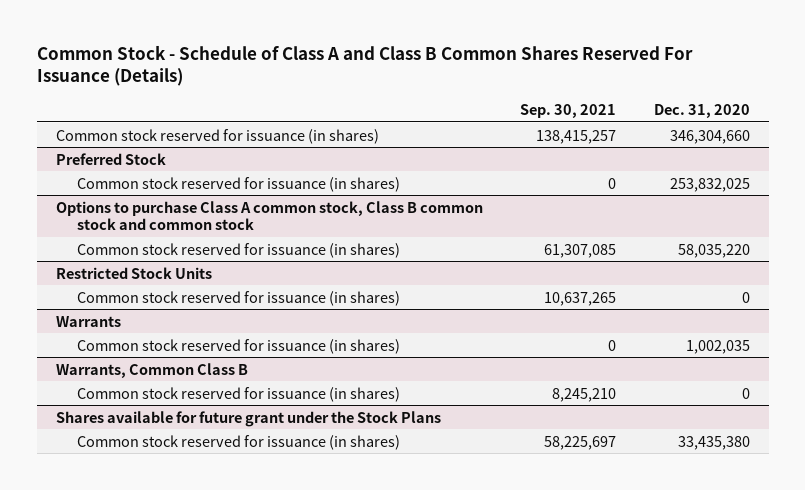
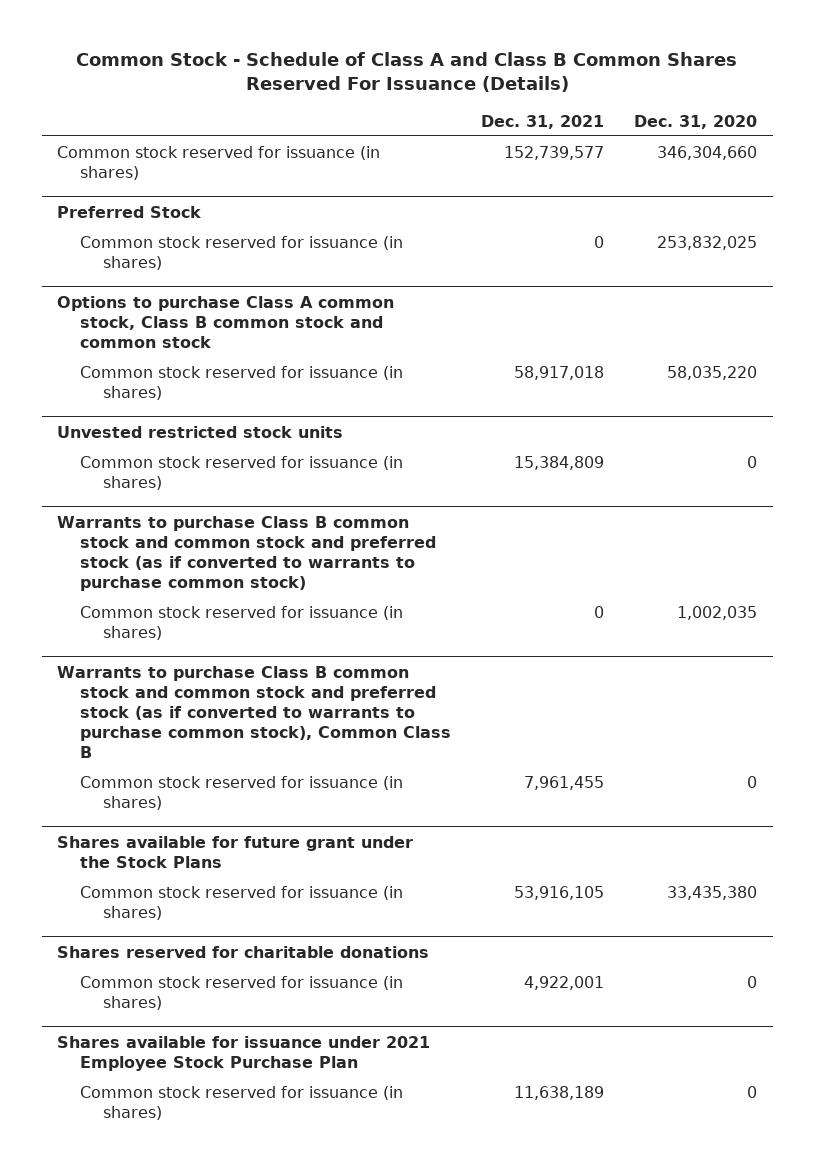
- | Sep. 30, 2021 | Dec. 31, 2020
+ | Dec. 31, 2021 | Dec. 31, 2020
- Restricted Stock Units
+ Unvested restricted stock units
- Warrants
+ Warrants to purchase Class B common stock and common stock and preferred stock (as if converted to warrants to purchase common stock)
- Warrants, Common Class B
+ Warrants to purchase Class B common stock and common stock and preferred stock (as if converted to warrants to purchase common stock), Common Class B
+ Shares reserved for charitable donations
+ Common stock reserved for issuance (in shares) | 4,922,001 | 0
+ Shares available for issuance under 2021 Employee Stock Purchase Plan
+ Common stock reserved for issuance (in shares) | 11,638,189 | 0

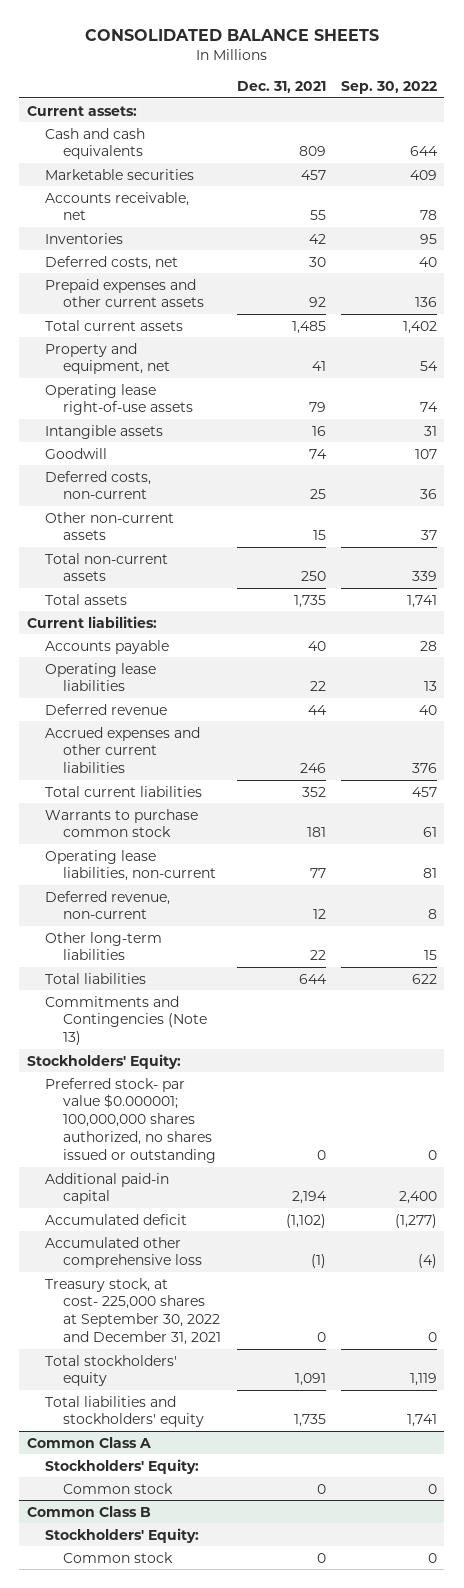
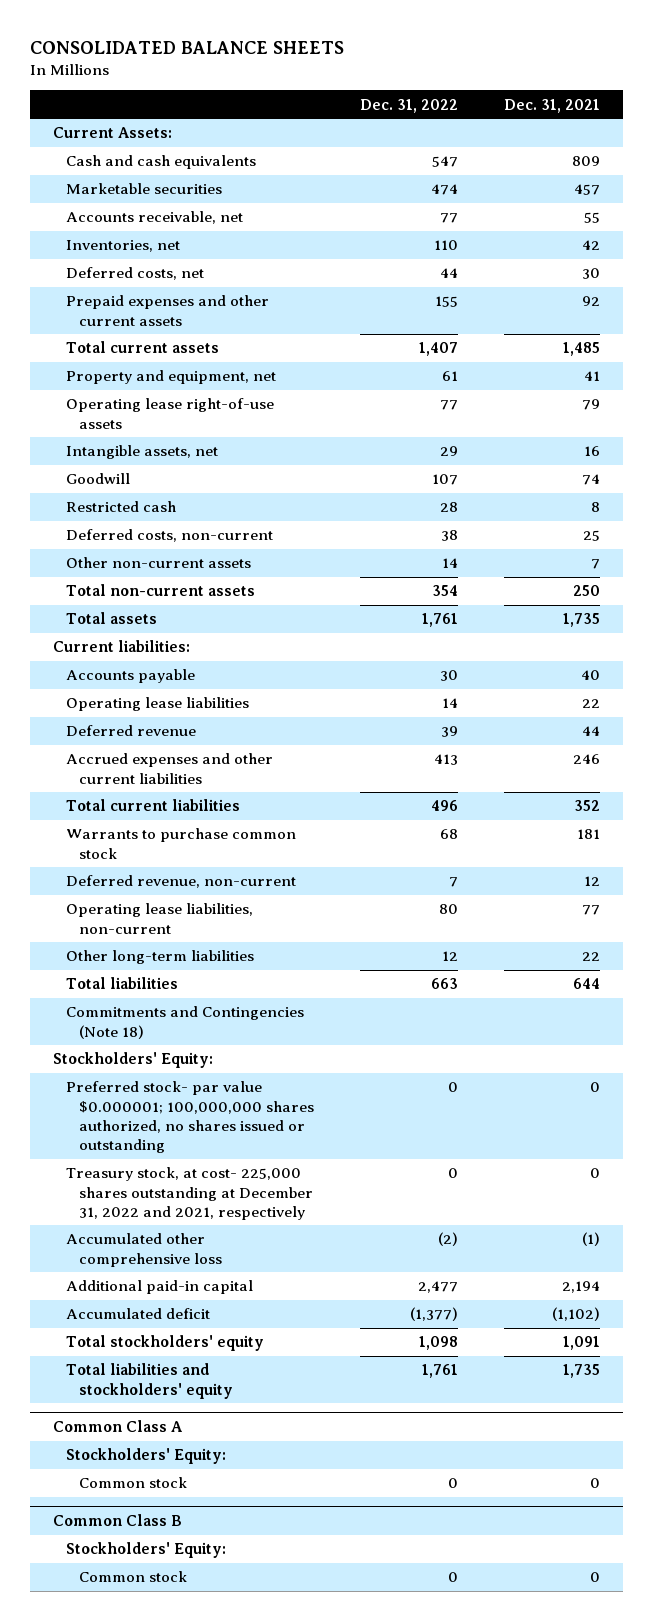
- | Dec. 31, 2021 | Sep. 30, 2022
+ | Dec. 31, 2022 | Dec. 31, 2021
- Current assets:
+ Current Assets:
- Inventories | 42 | 95
+ Inventories, net | 110 | 42
- Intangible assets | 16 | 31
+ Intangible assets, net | 29 | 16
+ Restricted cash | 28 | 8
- Other non-current assets | 15 | 37
+ Other non-current assets | 14 | 7
moved down: Operating lease liabilities, non-current | 80 | 77
- Commitments and Contingencies (Note 13)
+ Commitments and Contingencies (Note 18)
+ Treasury stock, at cost- 225,000 shares outstanding at December 31, 2022 and 2021, respectively | 0 | 0
moved up: Accumulated other comprehensive loss | (2) | (1)
- Treasury stock, at cost- 225,000 shares at September 30, 2022 and December 31, 2021 | 0 | 0

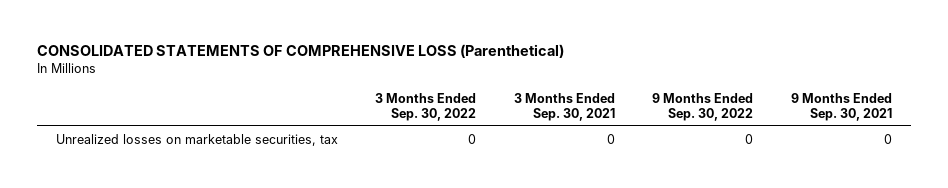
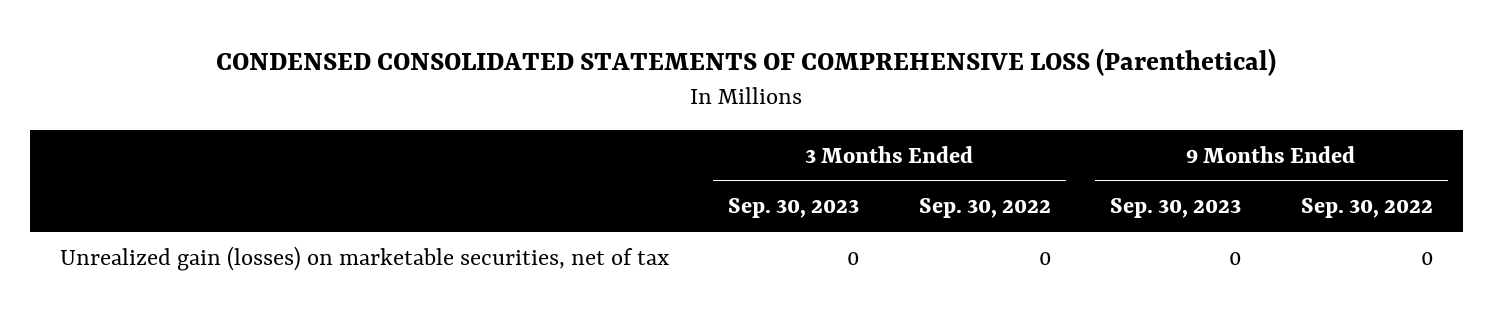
- CONSOLIDATED STATEMENTS OF COMPREHENSIVE LOSS (Parenthetical)
+ CONDENSED CONSOLIDATED STATEMENTS OF COMPREHENSIVE LOSS (Parenthetical)
- | 3 Months Ended Sep. 30, 2022 | 3 Months Ended Sep. 30, 2021 | 9 Months Ended Sep. 30, 2022 | 9 Months Ended Sep. 30, 2021
+ | 3 Months Ended Sep. 30, 2023 | 3 Months Ended Sep. 30, 2022 | 9 Months Ended Sep. 30, 2023 | 9 Months Ended Sep. 30, 2022
- Unrealized losses on marketable securities, tax | 0 | 0 | 0 | 0
+ Unrealized gain (losses) on marketable securities, net of tax | 0 | 0 | 0 | 0

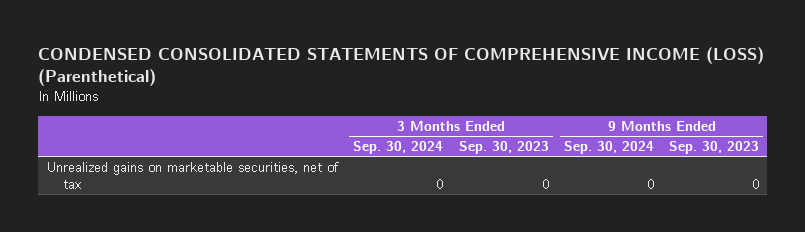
- CONDENSED CONSOLIDATED STATEMENTS OF COMPREHENSIVE LOSS (Parenthetical)
+ CONDENSED CONSOLIDATED STATEMENTS OF COMPREHENSIVE INCOME (LOSS) (Parenthetical)
- | 3 Months Ended Sep. 30, 2023 | 3 Months Ended Sep. 30, 2022 | 9 Months Ended Sep. 30, 2023 | 9 Months Ended Sep. 30, 2022
+ | 3 Months Ended Sep. 30, 2024 | 3 Months Ended Sep. 30, 2023 | 9 Months Ended Sep. 30, 2024 | 9 Months Ended Sep. 30, 2023
- Unrealized gain (losses) on marketable securities, net of tax | 0 | 0 | 0 | 0
+ Unrealized gains on marketable securities, net of tax | 0 | 0 | 0 | 0

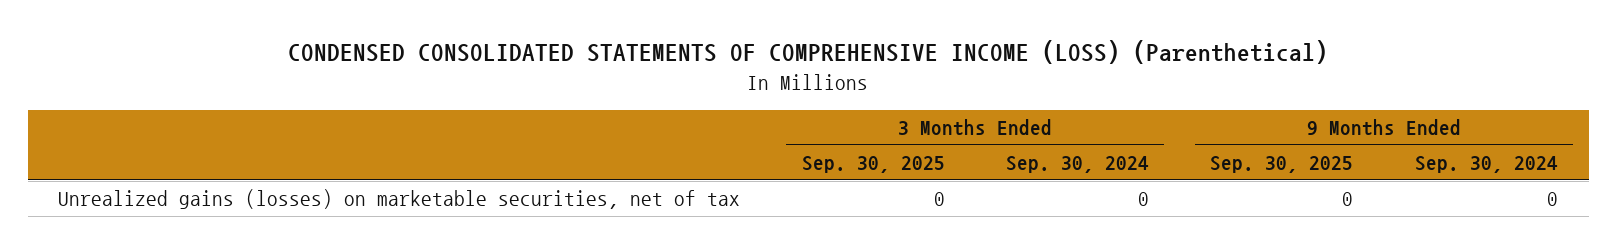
- | 3 Months Ended Sep. 30, 2024 | 3 Months Ended Sep. 30, 2023 | 9 Months Ended Sep. 30, 2024 | 9 Months Ended Sep. 30, 2023
+ | 3 Months Ended Sep. 30, 2025 | 3 Months Ended Sep. 30, 2024 | 9 Months Ended Sep. 30, 2025 | 9 Months Ended Sep. 30, 2024
- Unrealized gains on marketable securities, net of tax | 0 | 0 | 0 | 0
+ Unrealized gains (losses) on marketable securities, net of tax | 0 | 0 | 0 | 0

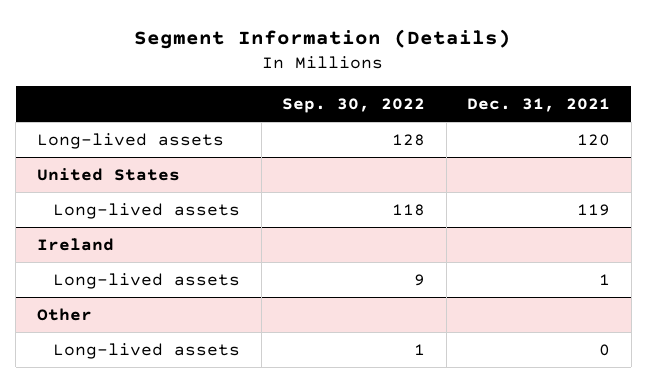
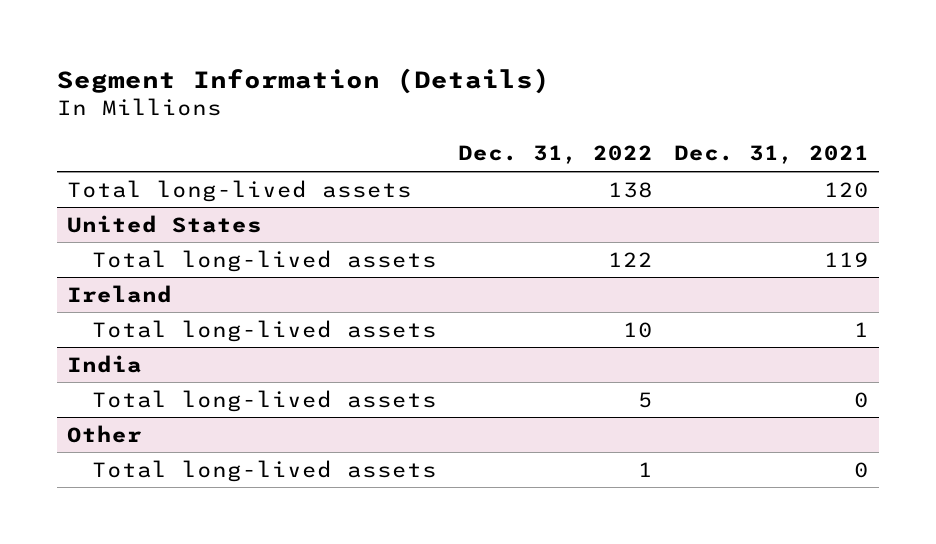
- | Sep. 30, 2022 | Dec. 31, 2021
+ | Dec. 31, 2022 | Dec. 31, 2021
- Long-lived assets | 128 | 120
+ Total long-lived assets | 138 | 120
@ United States
- Long-lived assets | 118 | 119
+ Total long-lived assets | 122 | 119
@ Ireland
- Long-lived assets | 9 | 1
+ Total long-lived assets | 10 | 1
+ India
+ Total long-lived assets | 5 | 0
@ Other
- Long-lived assets | 1 | 0
+ Total long-lived assets | 1 | 0

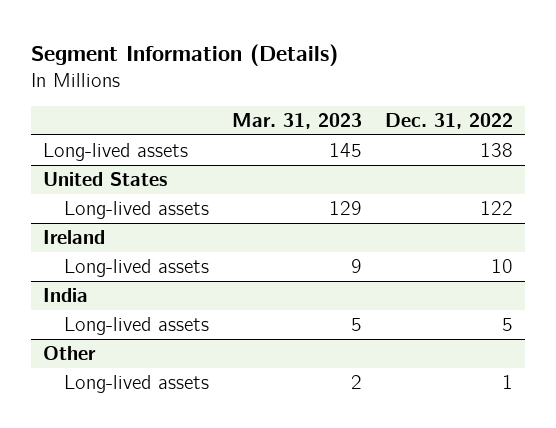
- | Dec. 31, 2022 | Dec. 31, 2021
+ | Mar. 31, 2023 | Dec. 31, 2022
- Total long-lived assets | 138 | 120
+ Long-lived assets | 145 | 138
@ United States
- Total long-lived assets | 122 | 119
+ Long-lived assets | 129 | 122
@ Ireland
- Total long-lived assets | 10 | 1
+ Long-lived assets | 9 | 10
@ India
- Total long-lived assets | 5 | 0
+ Long-lived assets | 5 | 5
@ Other
- Total long-lived assets | 1 | 0
+ Long-lived assets | 2 | 1

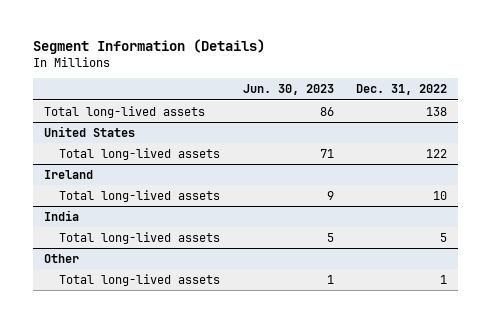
- | Mar. 31, 2023 | Dec. 31, 2022
+ | Jun. 30, 2023 | Dec. 31, 2022
- Long-lived assets | 145 | 138
+ Total long-lived assets | 86 | 138
@ United States
- Long-lived assets | 129 | 122
+ Total long-lived assets | 71 | 122
@ Ireland
- Long-lived assets | 9 | 10
+ Total long-lived assets | 9 | 10
@ India
- Long-lived assets | 5 | 5
+ Total long-lived assets | 5 | 5
@ Other
- Long-lived assets | 2 | 1
+ Total long-lived assets | 1 | 1

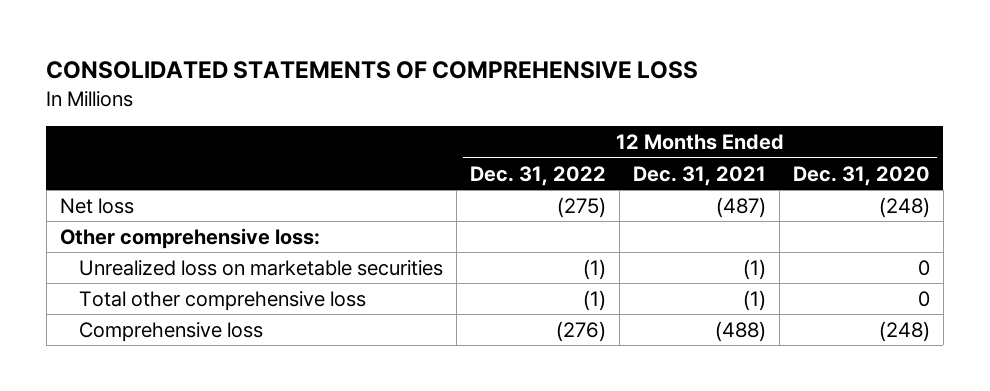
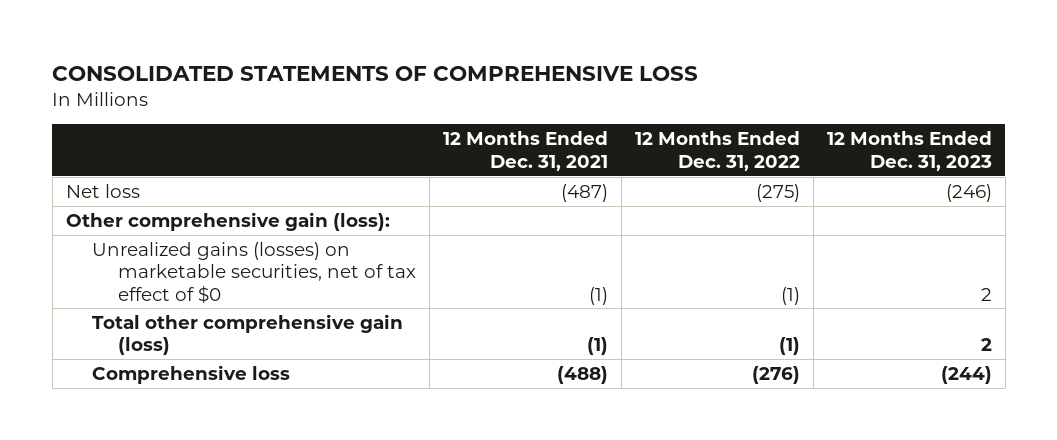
- | 12 Months Ended Dec. 31, 2022 | 12 Months Ended Dec. 31, 2021 | 12 Months Ended Dec. 31, 2020
+ | 12 Months Ended Dec. 31, 2021 | 12 Months Ended Dec. 31, 2022 | 12 Months Ended Dec. 31, 2023
- Other comprehensive loss:
- Unrealized loss on marketable securities | (1) | (1) | 0
- Total other comprehensive loss | (1) | (1) | 0
+ Other comprehensive gain (loss):
+ Unrealized gains (losses) on marketable securities, net of tax effect of $0 | (1) | (1) | 2
+ Total other comprehensive gain (loss) | (1) | (1) | 2

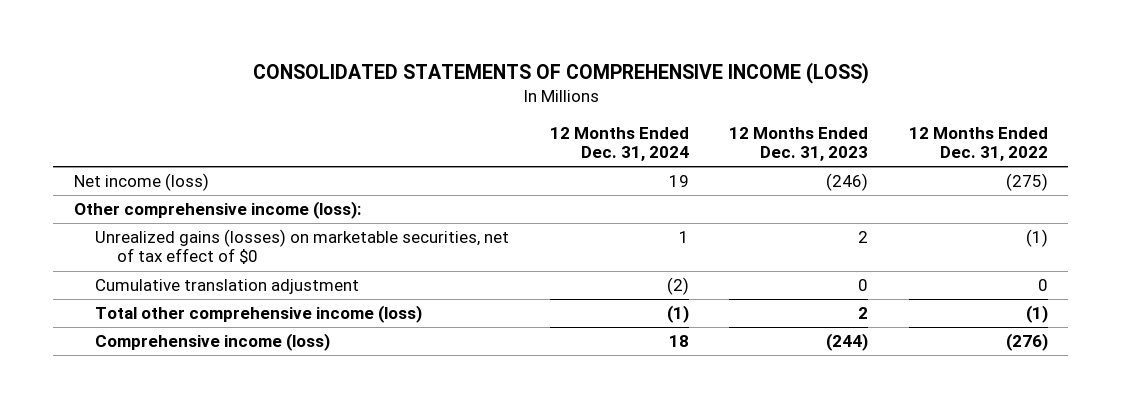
- CONSOLIDATED STATEMENTS OF COMPREHENSIVE LOSS
+ CONSOLIDATED STATEMENTS OF COMPREHENSIVE INCOME (LOSS)
- | 12 Months Ended Dec. 31, 2021 | 12 Months Ended Dec. 31, 2022 | 12 Months Ended Dec. 31, 2023
+ | 12 Months Ended Dec. 31, 2024 | 12 Months Ended Dec. 31, 2023 | 12 Months Ended Dec. 31, 2022
- Net loss | (487) | (275) | (246)
- Other comprehensive gain (loss):
+ Net income (loss) | 19 | (246) | (275)
+ Other comprehensive income (loss):
- Total other comprehensive gain (loss) | (1) | (1) | 2
- Comprehensive loss | (488) | (276) | (244)
+ Cumulative translation adjustment | (2) | 0 | 0
+ Total other comprehensive income (loss) | (1) | 2 | (1)
+ Comprehensive income (loss) | 18 | (244) | (276)

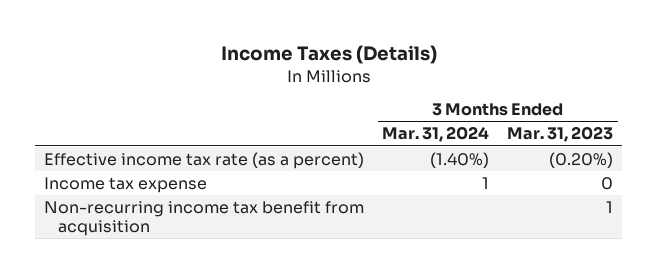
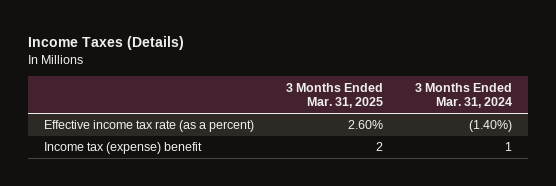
- | 3 Months Ended Mar. 31, 2024 | 3 Months Ended Mar. 31, 2023
+ | 3 Months Ended Mar. 31, 2025 | 3 Months Ended Mar. 31, 2024
- Income tax expense | 1 | 0
- Non-recurring income tax benefit from acquisition | | 1
+ Income tax (expense) benefit | 2 | 1

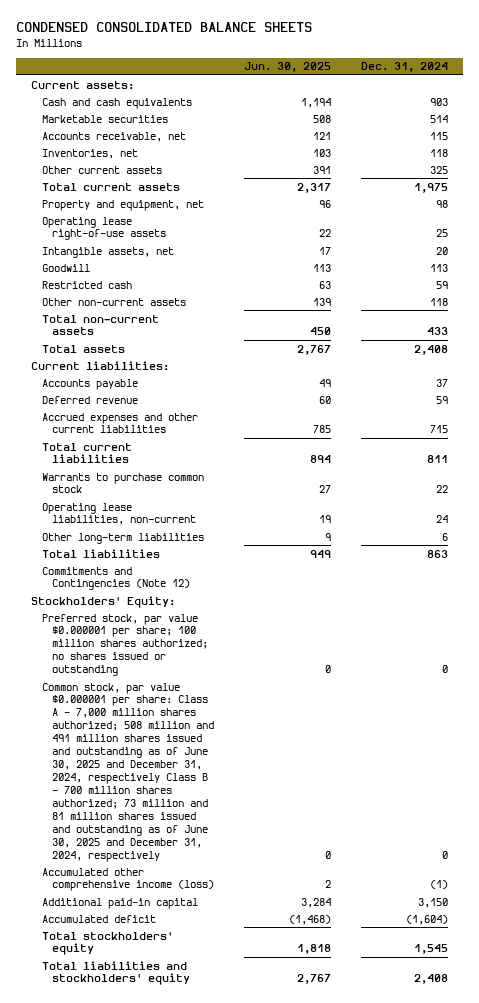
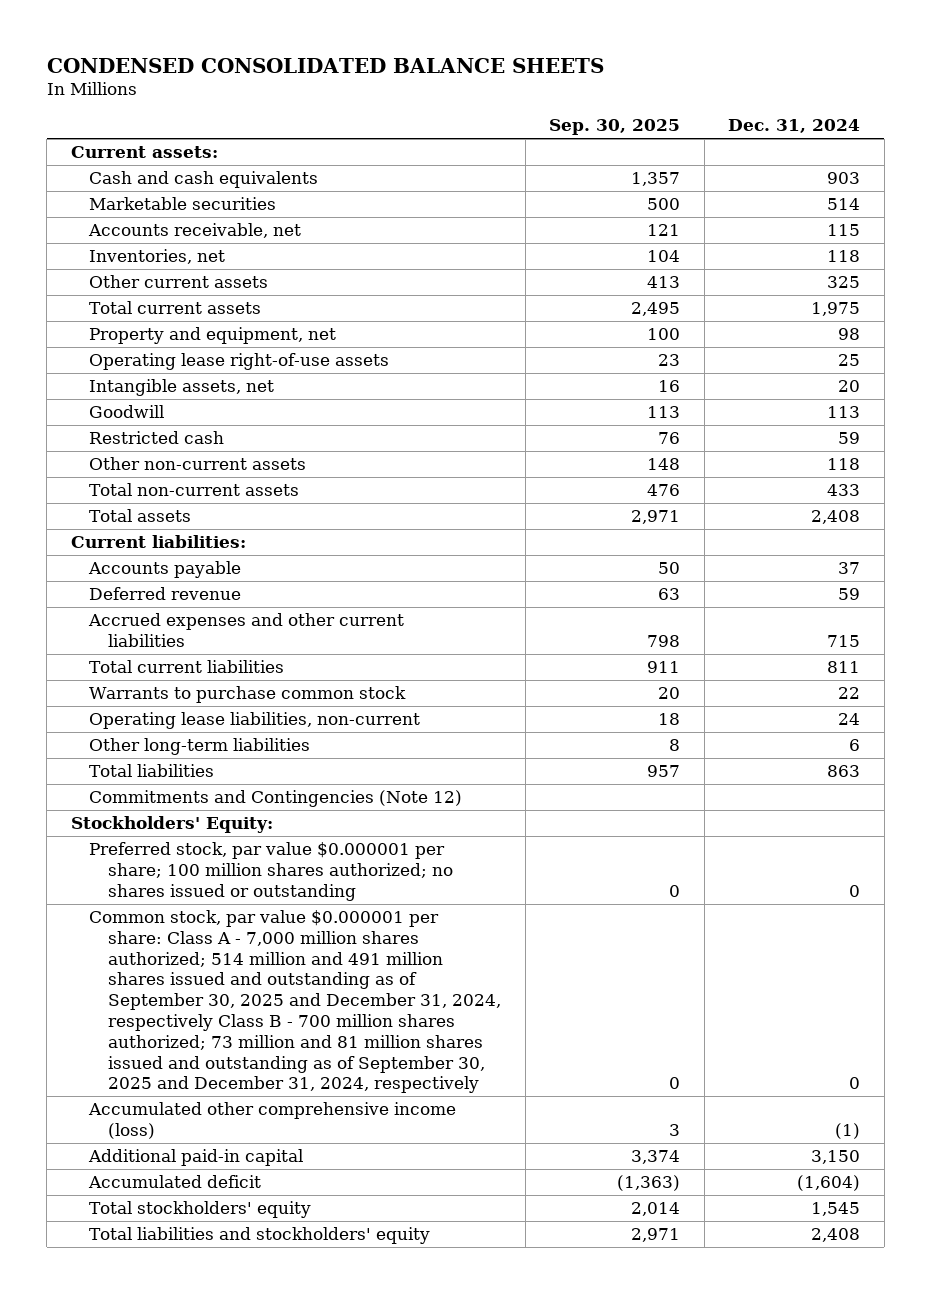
- | Jun. 30, 2025 | Dec. 31, 2024
+ | Sep. 30, 2025 | Dec. 31, 2024
- Common stock, par value $0.000001 per share: Class A - 7,000 million shares authorized; 508 million and 491 million shares issued and outstanding as of June 30, 2025 and December 31, 2024, respectively Class B - 700 million shares authorized; 73 million and 81 million shares issued and outstanding as of June 30, 2025 and December 31, 2024, respectively | 0 | 0
+ Common stock, par value $0.000001 per share: Class A - 7,000 million shares authorized; 514 million and 491 million shares issued and outstanding as of September 30, 2025 and December 31, 2024, respectively Class B - 700 million shares authorized; 73 million and 81 million shares issued and outstanding as of September 30, 2025 and December 31, 2024, respectively | 0 | 0

